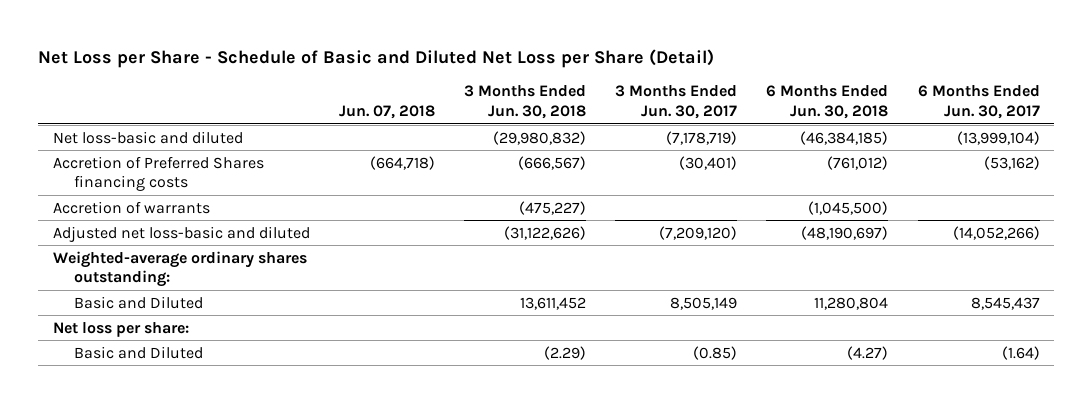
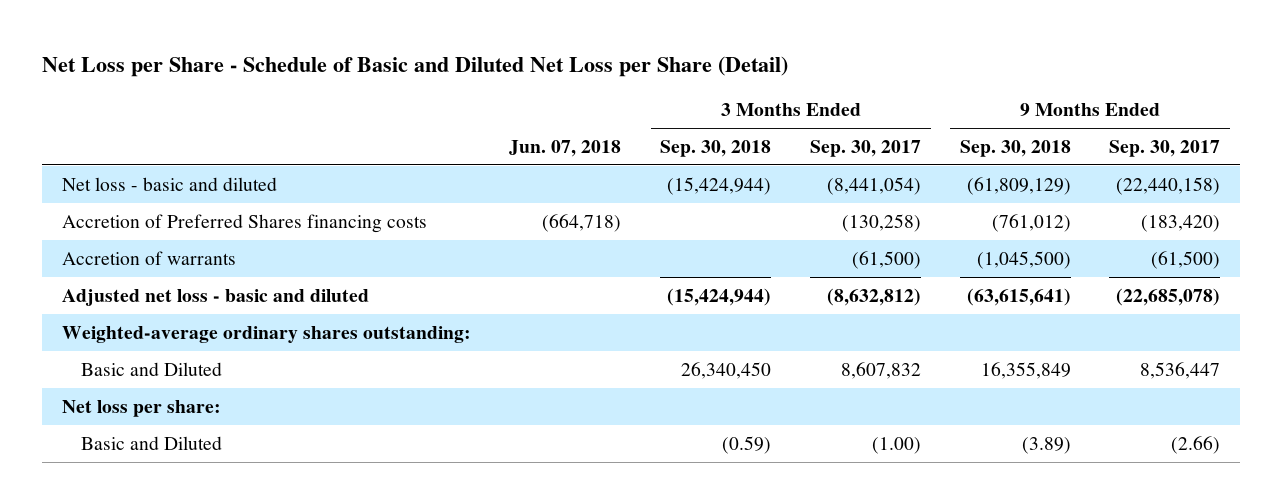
- | Jun. 07, 2018 | 3 Months Ended Jun. 30, 2018 | 3 Months Ended Jun. 30, 2017 | 6 Months Ended Jun. 30, 2018 | 6 Months Ended Jun. 30, 2017
+ | Jun. 07, 2018 | 3 Months Ended Sep. 30, 2018 | 3 Months Ended Sep. 30, 2017 | 9 Months Ended Sep. 30, 2018 | 9 Months Ended Sep. 30, 2017
- Net loss-basic and diluted | | (29,980,832) | (7,178,719) | (46,384,185) | (13,999,104)
+ Net loss - basic and diluted | | (15,424,944) | (8,441,054) | (61,809,129) | (22,440,158)
- Adjusted net loss-basic and diluted | | (31,122,626) | (7,209,120) | (48,190,697) | (14,052,266)
+ Adjusted net loss - basic and diluted | | (15,424,944) | (8,632,812) | (63,615,641) | (22,685,078)

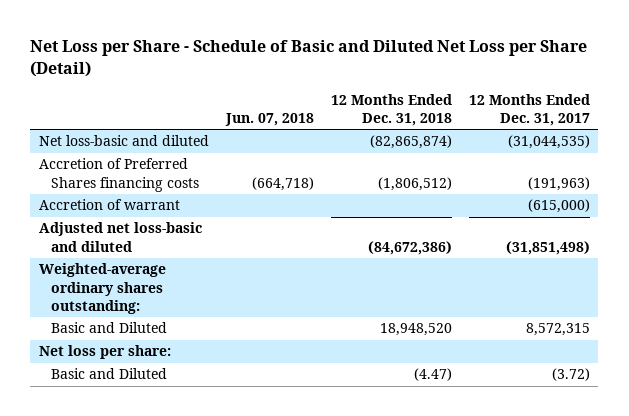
- | Jun. 07, 2018 | 3 Months Ended Sep. 30, 2018 | 3 Months Ended Sep. 30, 2017 | 9 Months Ended Sep. 30, 2018 | 9 Months Ended Sep. 30, 2017
+ | Jun. 07, 2018 | 12 Months Ended Dec. 31, 2018 | 12 Months Ended Dec. 31, 2017
- Net loss - basic and diluted | | (15,424,944) | (8,441,054) | (61,809,129) | (22,440,158)
+ Net loss-basic and diluted | | (82,865,874) | (31,044,535)
- Accretion of warrants | | | (61,500) | (1,045,500) | (61,500)
- Adjusted net loss - basic and diluted | | (15,424,944) | (8,632,812) | (63,615,641) | (22,685,078)
+ Accretion of warrant | | | (615,000)
+ Adjusted net loss-basic and diluted | | (84,672,386) | (31,851,498)

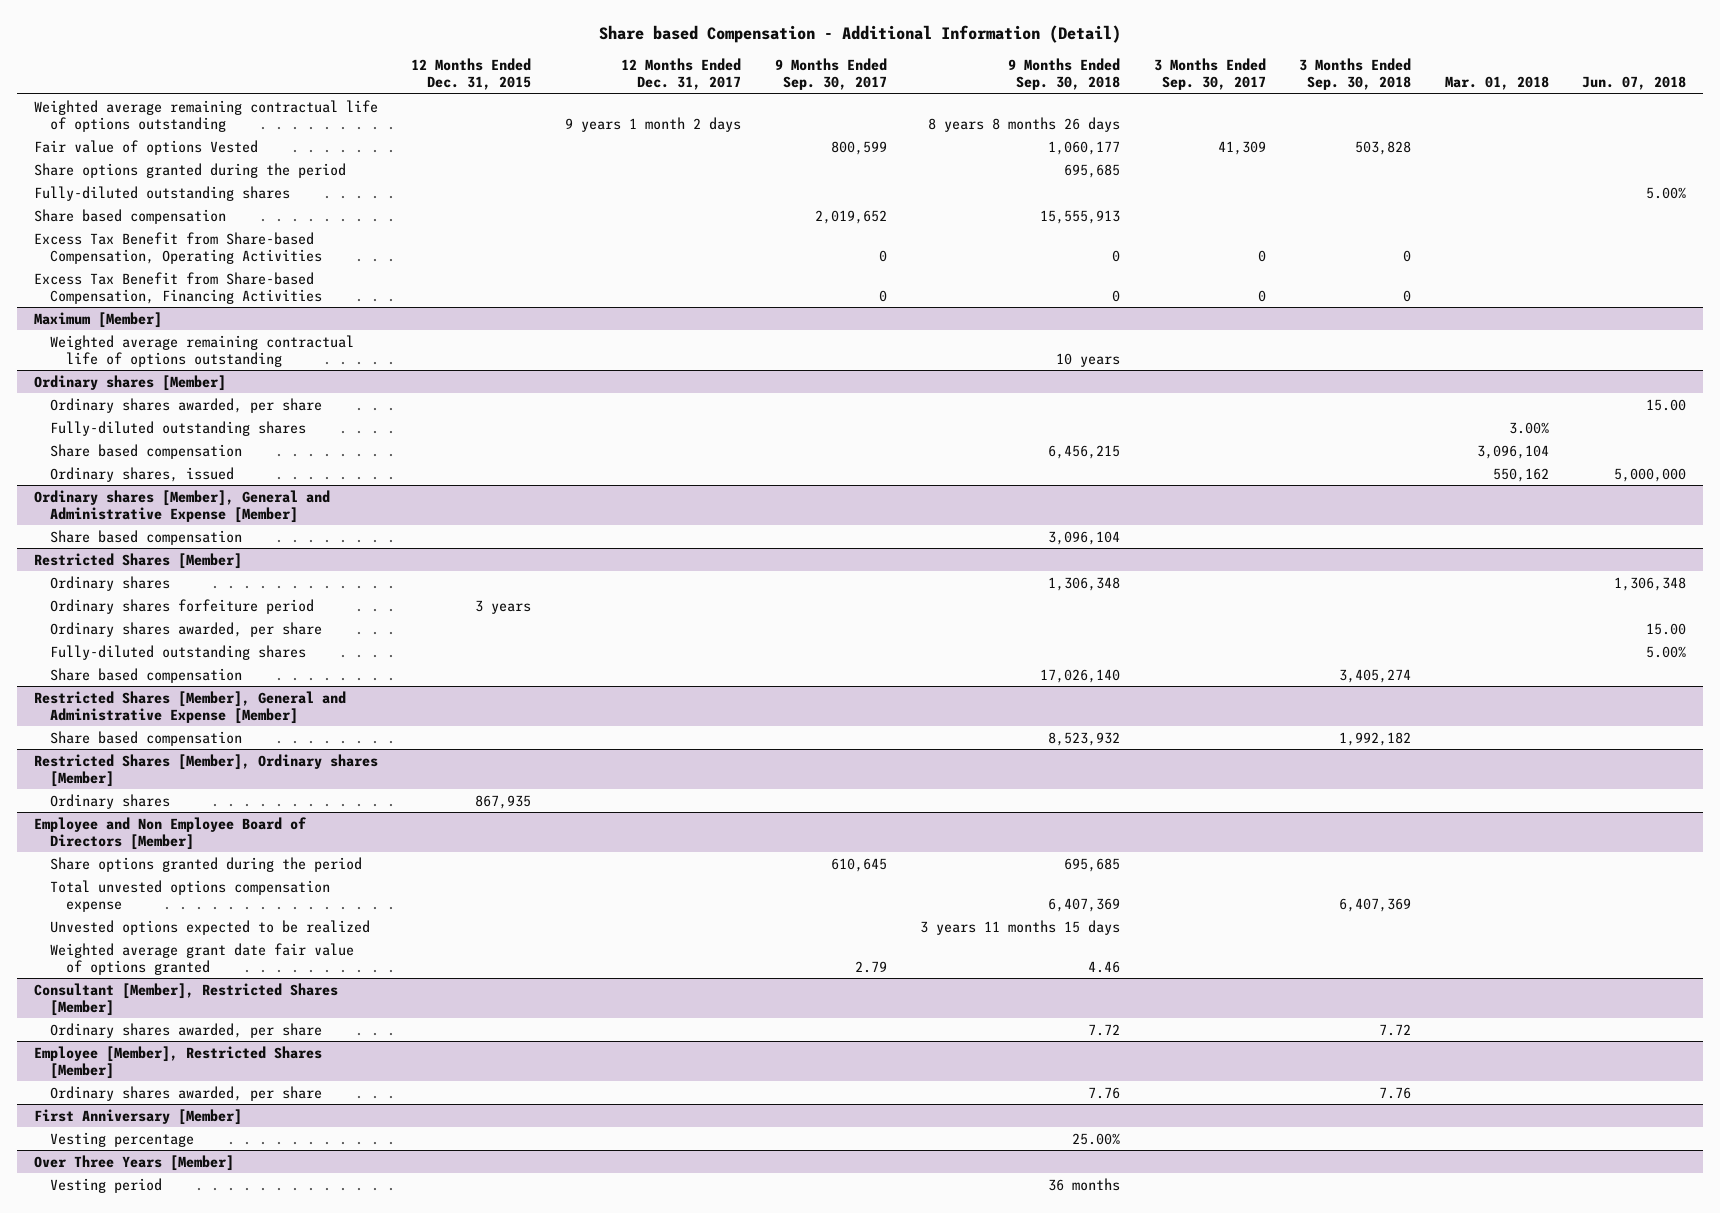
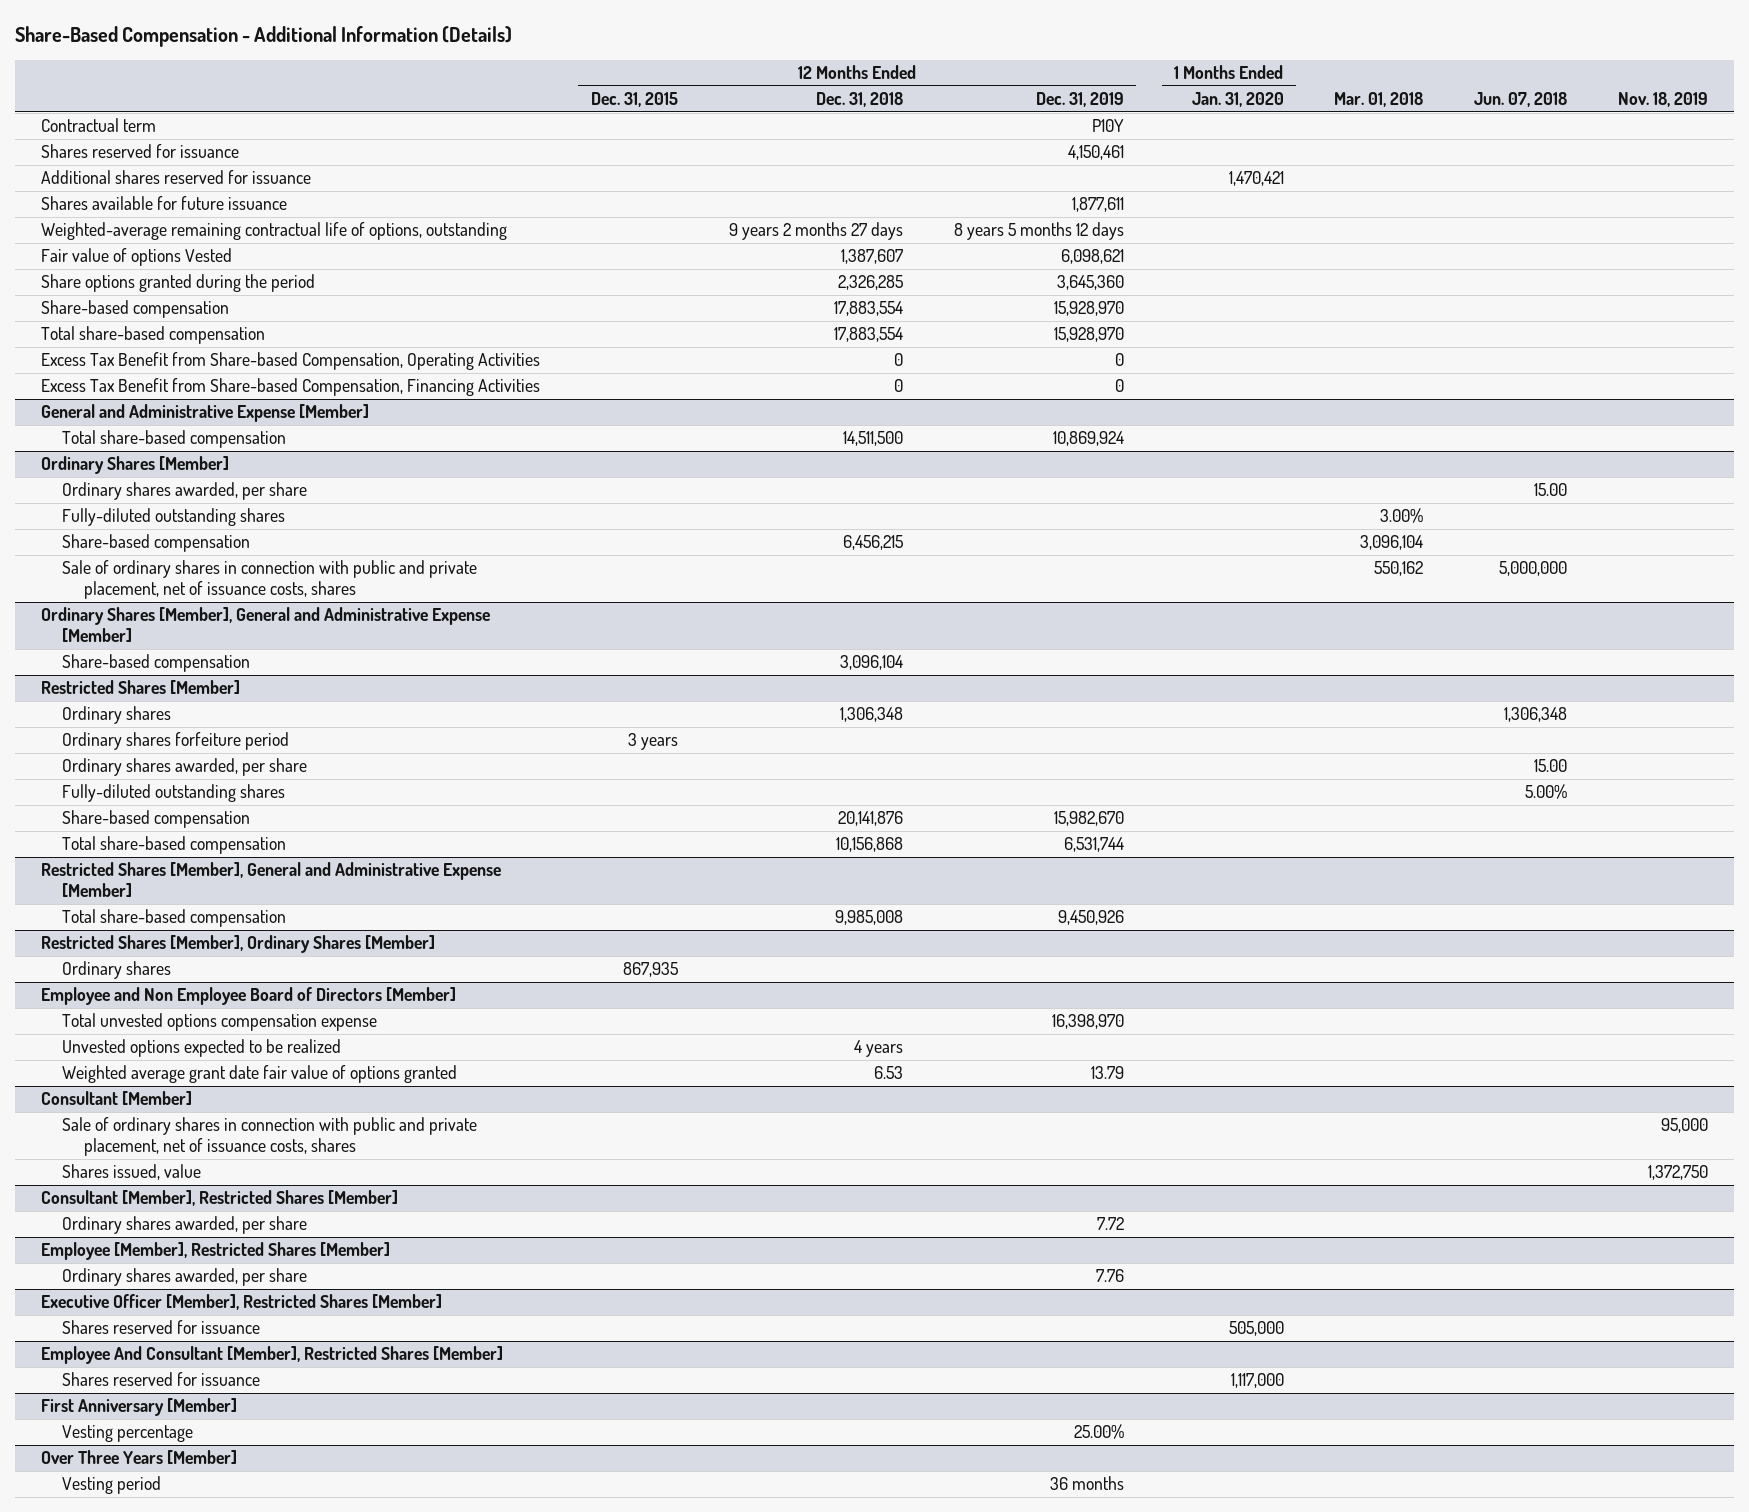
- Share based Compensation - Additional Information (Detail)
+ Share-Based Compensation - Additional Information (Details)
- | 12 Months Ended Dec. 31, 2015 | 12 Months Ended Dec. 31, 2017 | 9 Months Ended Sep. 30, 2017 | 9 Months Ended Sep. 30, 2018 | 3 Months Ended Sep. 30, 2017 | 3 Months Ended Sep. 30, 2018 | Mar. 01, 2018 | Jun. 07, 2018
+ | 12 Months Ended Dec. 31, 2015 | 12 Months Ended Dec. 31, 2018 | 12 Months Ended Dec. 31, 2019 | 1 Months Ended Jan. 31, 2020 | Mar. 01, 2018 | Jun. 07, 2018 | Nov. 18, 2019
- Weighted average remaining contractual life of options outstanding | | 9 years 1 month 2 days | | 8 years 8 months 26 days | | | |
+ Contractual term | | | P10Y | | | |
+ Shares reserved for issuance | | | 4,150,461 | | | |
+ Additional shares reserved for issuance | | | | 1,470,421 | | |
+ Shares available for future issuance | | | 1,877,611 | | | |
+ Weighted-average remaining contractual life of options, outstanding | | 9 years 2 months 27 days | 8 years 5 months 12 days | | | |
- Fully-diluted outstanding shares | | | | | | | | 5.00%
- Share based compensation | | | 2,019,652 | 15,555,913 | | | |
+ Share-based compensation | | 17,883,554 | 15,928,970 | | | |
+ Total share-based compensation | | 17,883,554 | 15,928,970 | | | |
- Maximum [Member]
- Weighted average remaining contractual life of options outstanding | | | | 10 years | | | |
- Ordinary shares [Member]
+ General and Administrative Expense [Member]
+ Total share-based compensation | | 14,511,500 | 10,869,924 | | | |
+ Ordinary Shares [Member]
- Share based compensation | | | | 6,456,215 | | | 3,096,104 |
- Ordinary shares, issued | | | | | | | 550,162 | 5,000,000
- Ordinary shares [Member], General and Administrative Expense [Member]
- Share based compensation | | | | 3,096,104 | | | |
+ Share-based compensation | | 6,456,215 | | | 3,096,104 | |
+ Sale of ordinary shares in connection with public and private placement, net of issuance costs, shares | | | | | 550,162 | 5,000,000 |
+ Ordinary Shares [Member], General and Administrative Expense [Member]
+ Share-based compensation | | 3,096,104 | | | | |
@ Restricted Shares [Member]
- Share based compensation | | | | 17,026,140 | | 3,405,274 | |
+ Share-based compensation | | 20,141,876 | 15,982,670 | | | |
+ Total share-based compensation | | 10,156,868 | 6,531,744 | | | |
@ Restricted Shares [Member], General and Administrative Expense [Member]
- Share based compensation | | | | 8,523,932 | | 1,992,182 | |
- Restricted Shares [Member], Ordinary shares [Member]
@ Restricted Shares [Member], General and Administrative Expense [Member]
+ Total share-based compensation | | 9,985,008 | 9,450,926 | | | |
+ Restricted Shares [Member], Ordinary Shares [Member]
@ Employee and Non Employee Board of Directors [Member]
- Share options granted during the period | | | 610,645 | 695,685 | | | |
+ Consultant [Member]
+ Sale of ordinary shares in connection with public and private placement, net of issuance costs, shares | | | | | | | 95,000
+ Shares issued, value | | | | | | | 1,372,750
+ Executive Officer [Member], Restricted Shares [Member]
+ Shares reserved for issuance | | | | 505,000 | | |
+ Employee And Consultant [Member], Restricted Shares [Member]
+ Shares reserved for issuance | | | | 1,117,000 | | |

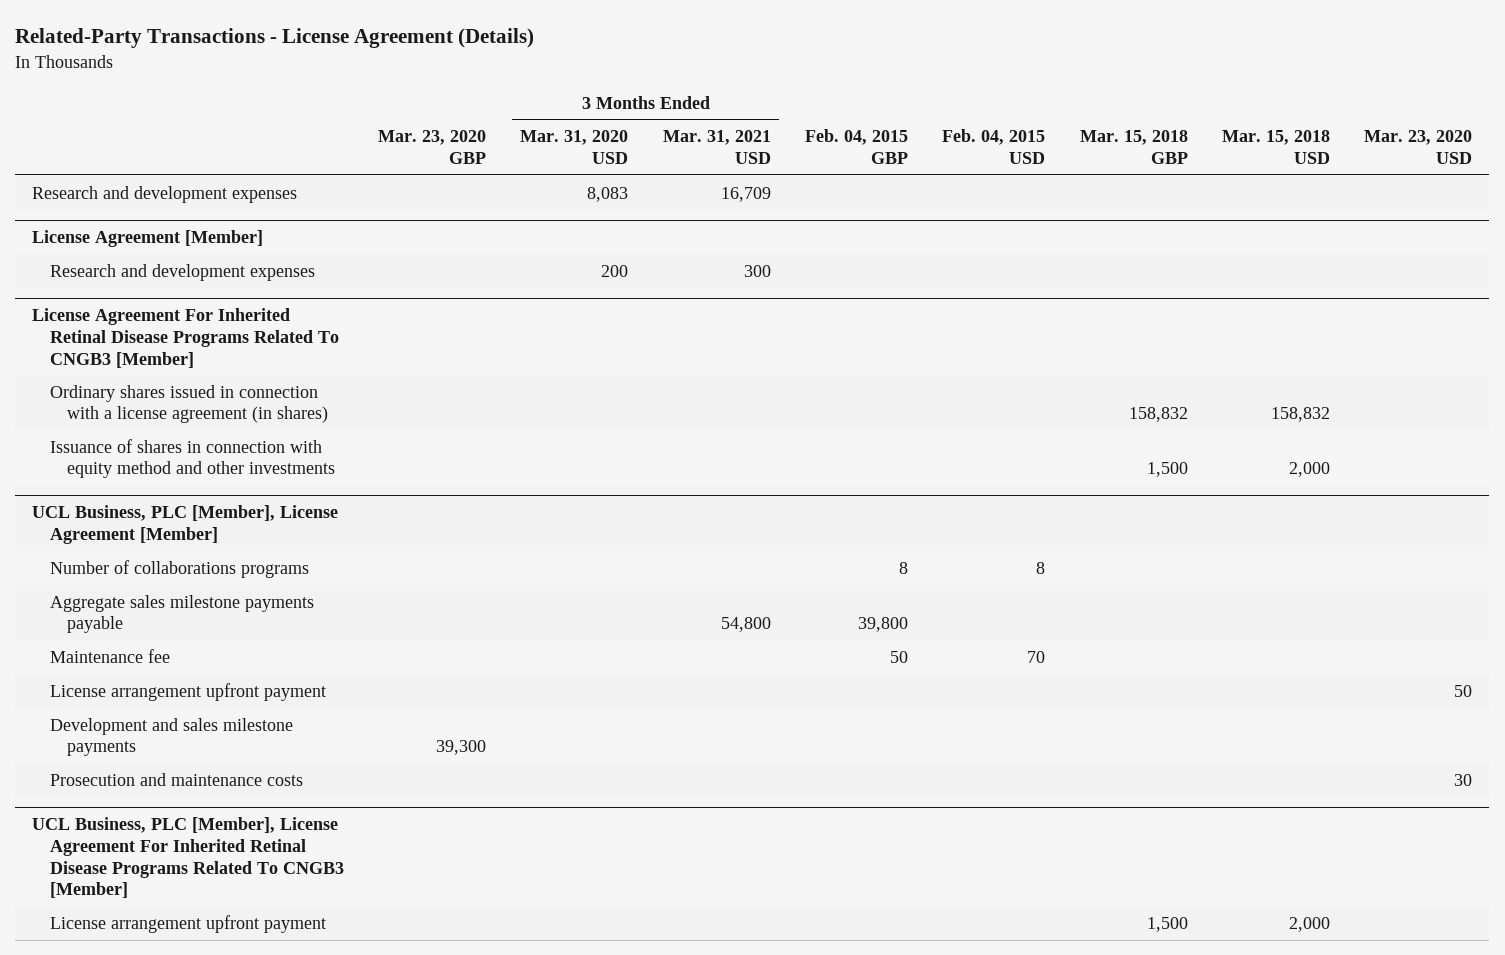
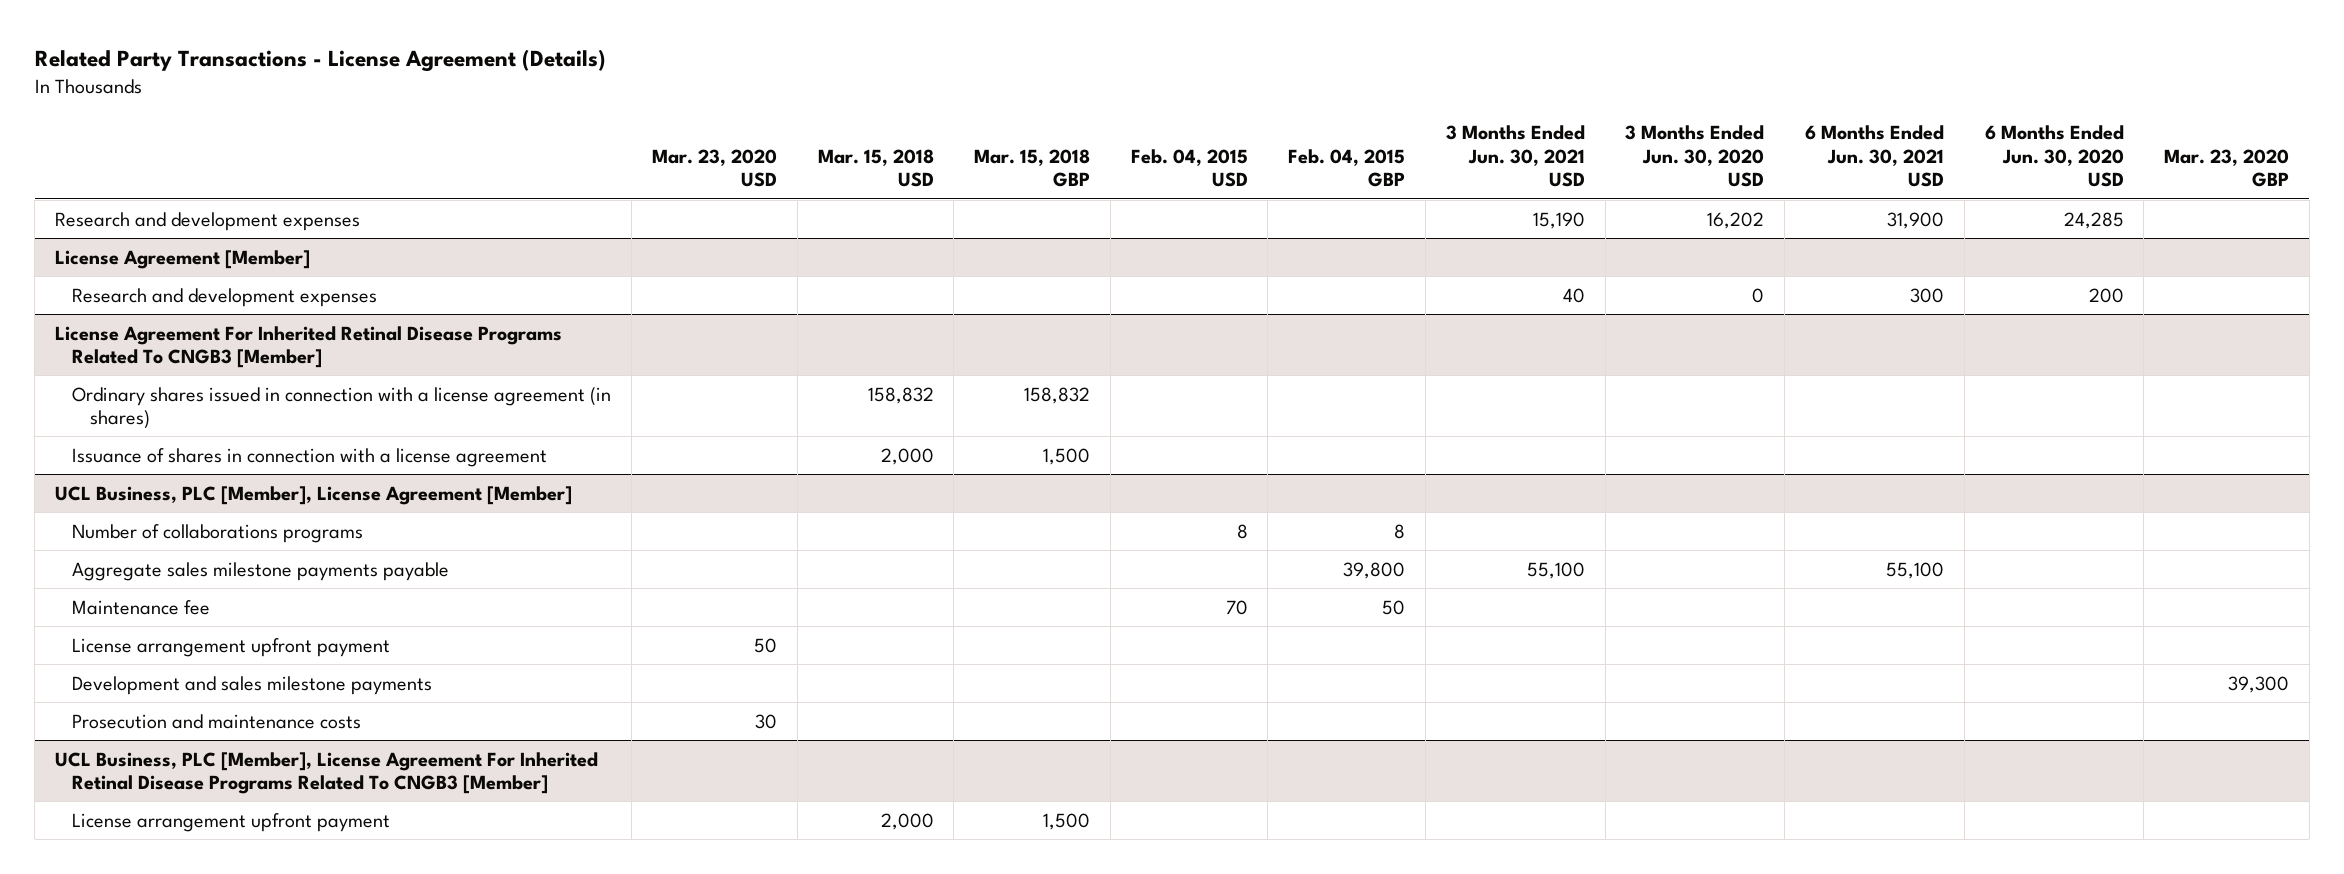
- Related-Party Transactions - License Agreement (Details)
+ Related Party Transactions - License Agreement (Details)
- | Mar. 23, 2020 GBP | 3 Months Ended Mar. 31, 2020 USD | 3 Months Ended Mar. 31, 2021 USD | Feb. 04, 2015 GBP | Feb. 04, 2015 USD | Mar. 15, 2018 GBP | Mar. 15, 2018 USD | Mar. 23, 2020 USD
+ | Mar. 23, 2020 USD | Mar. 15, 2018 USD | Mar. 15, 2018 GBP | Feb. 04, 2015 USD | Feb. 04, 2015 GBP | 3 Months Ended Jun. 30, 2021 USD | 3 Months Ended Jun. 30, 2020 USD | 6 Months Ended Jun. 30, 2021 USD | 6 Months Ended Jun. 30, 2020 USD | Mar. 23, 2020 GBP
@ License Agreement For Inherited Retinal Disease Programs Related To CNGB3 [Member]
- Issuance of shares in connection with equity method and other investments | | | | | | 1,500 | 2,000 |
+ Issuance of shares in connection with a license agreement | | 2,000 | 1,500 | | | | | | |

